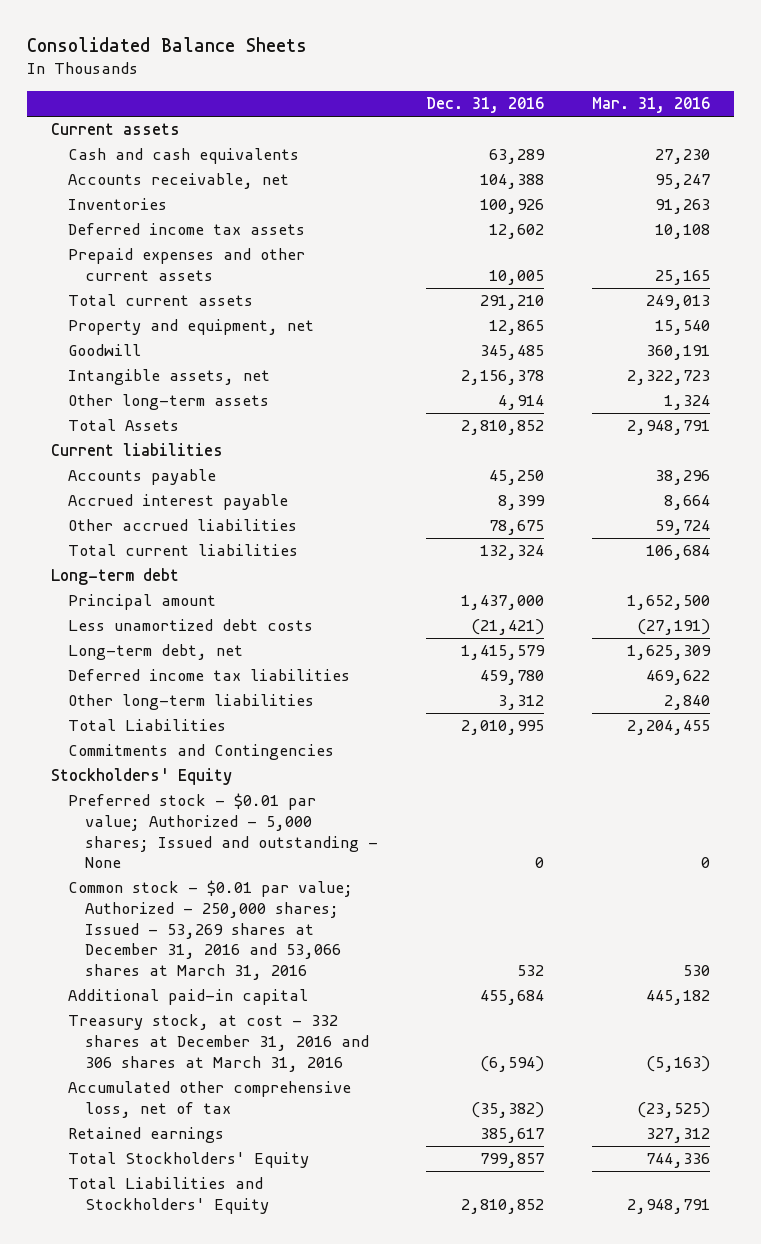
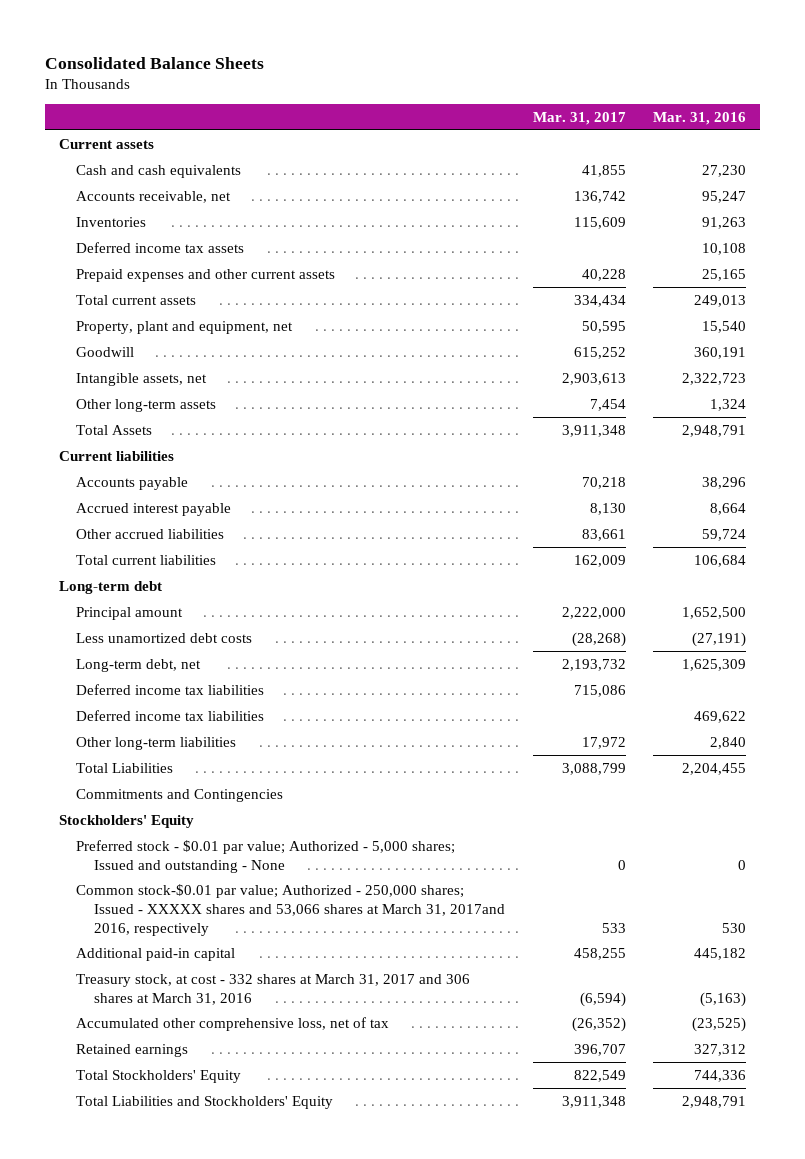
- | Dec. 31, 2016 | Mar. 31, 2016
+ | Mar. 31, 2017 | Mar. 31, 2016
- Property and equipment, net | 12,865 | 15,540
+ Property, plant and equipment, net | 50,595 | 15,540
+ Deferred income tax liabilities | 715,086 |
- Common stock - $0.01 par value; Authorized - 250,000 shares; Issued - 53,269 shares at December 31, 2016 and 53,066 shares at March 31, 2016 | 532 | 530
+ Common stock-$0.01 par value; Authorized - 250,000 shares; Issued - XXXXX shares and 53,066 shares at March 31, 2017and 2016, respectively | 533 | 530
- Treasury stock, at cost - 332 shares at December 31, 2016 and 306 shares at March 31, 2016 | (6,594) | (5,163)
+ Treasury stock, at cost - 332 shares at March 31, 2017 and 306 shares at March 31, 2016 | (6,594) | (5,163)

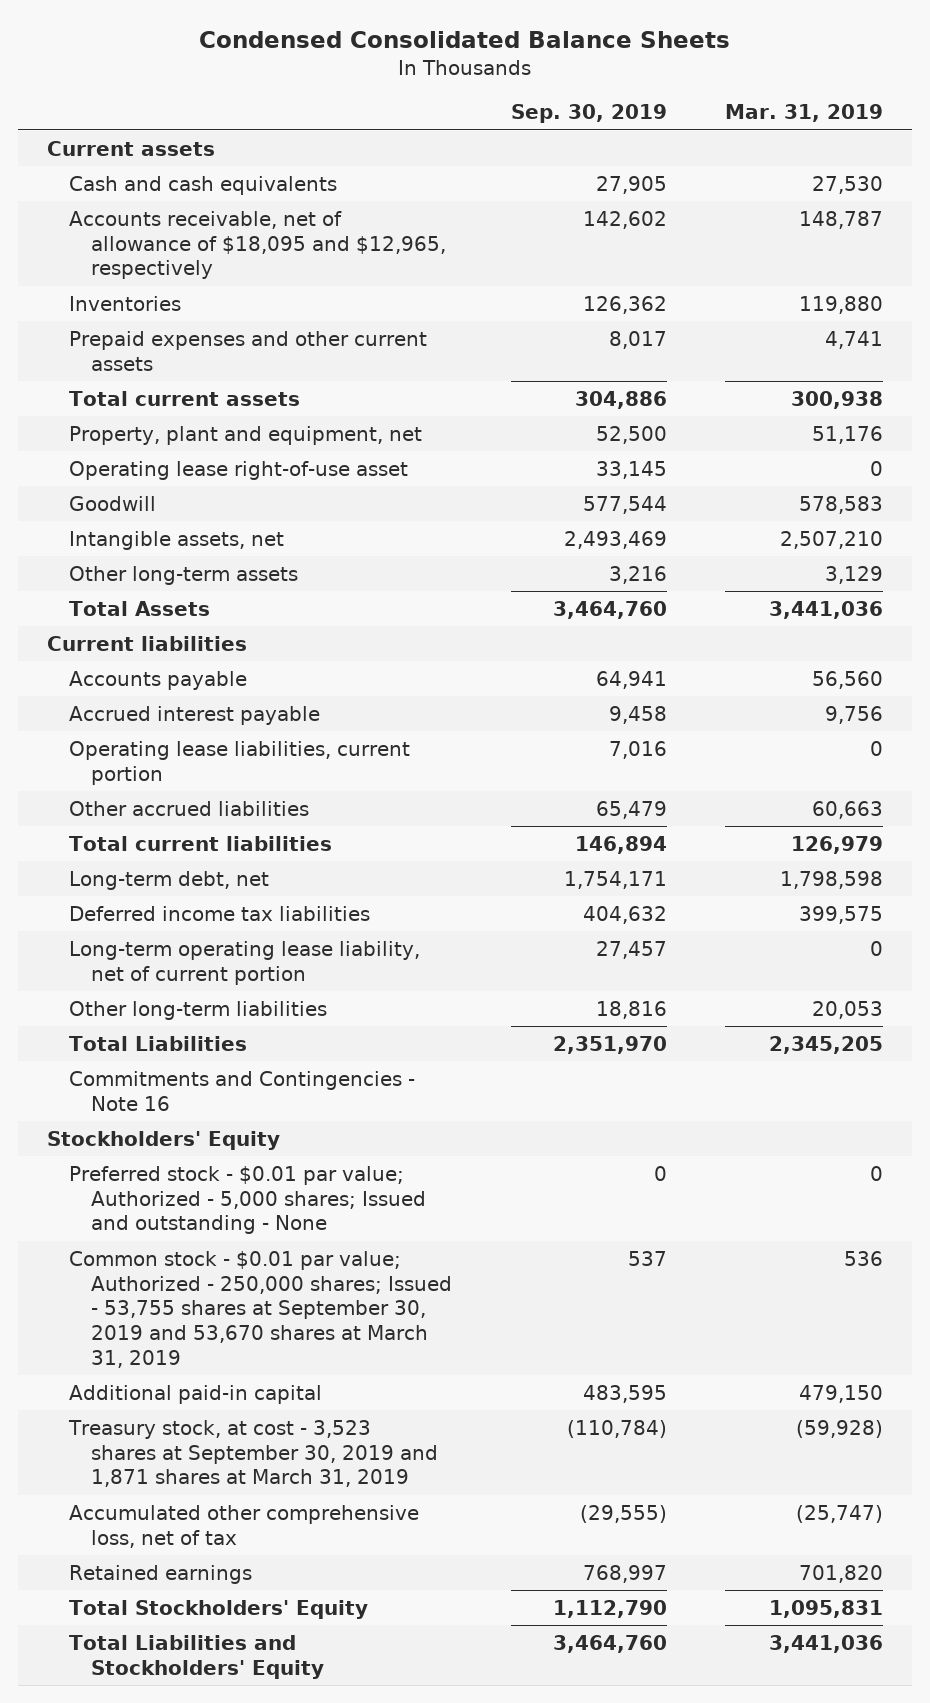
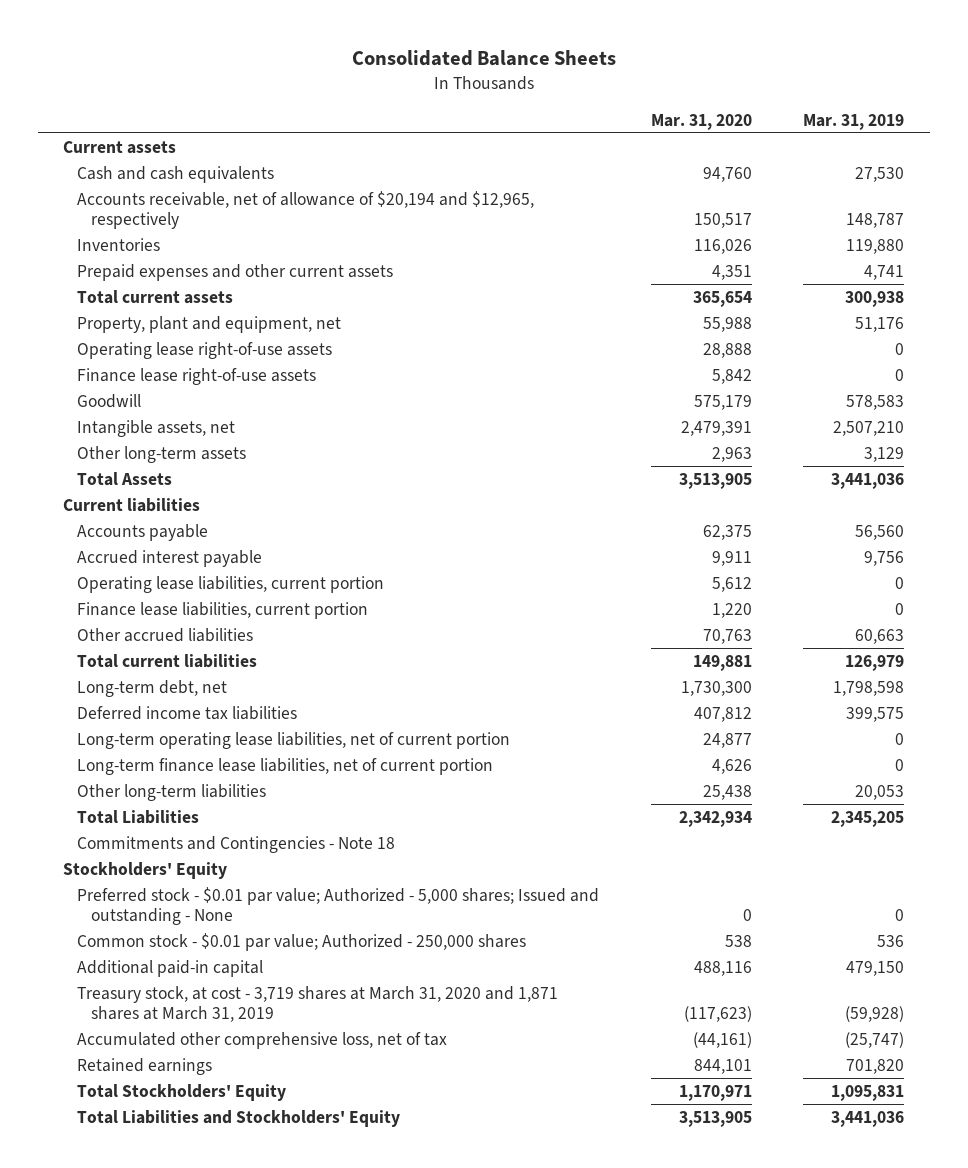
- Condensed Consolidated Balance Sheets
+ Consolidated Balance Sheets
- | Sep. 30, 2019 | Mar. 31, 2019
+ | Mar. 31, 2020 | Mar. 31, 2019
- Accounts receivable, net of allowance of $18,095 and $12,965, respectively | 142,602 | 148,787
+ Accounts receivable, net of allowance of $20,194 and $12,965, respectively | 150,517 | 148,787
- Operating lease right-of-use asset | 33,145 | 0
+ Operating lease right-of-use assets | 28,888 | 0
+ Finance lease right-of-use assets | 5,842 | 0
+ Finance lease liabilities, current portion | 1,220 | 0
- Long-term operating lease liability, net of current portion | 27,457 | 0
+ Long-term operating lease liabilities, net of current portion | 24,877 | 0
+ Long-term finance lease liabilities, net of current portion | 4,626 | 0
- Commitments and Contingencies - Note 16
+ Commitments and Contingencies - Note 18
- Common stock - $0.01 par value; Authorized - 250,000 shares; Issued - 53,755 shares at September 30, 2019 and 53,670 shares at March 31, 2019 | 537 | 536
+ Common stock - $0.01 par value; Authorized - 250,000 shares | 538 | 536
- Treasury stock, at cost - 3,523 shares at September 30, 2019 and 1,871 shares at March 31, 2019 | (110,784) | (59,928)
+ Treasury stock, at cost - 3,719 shares at March 31, 2020 and 1,871 shares at March 31, 2019 | (117,623) | (59,928)

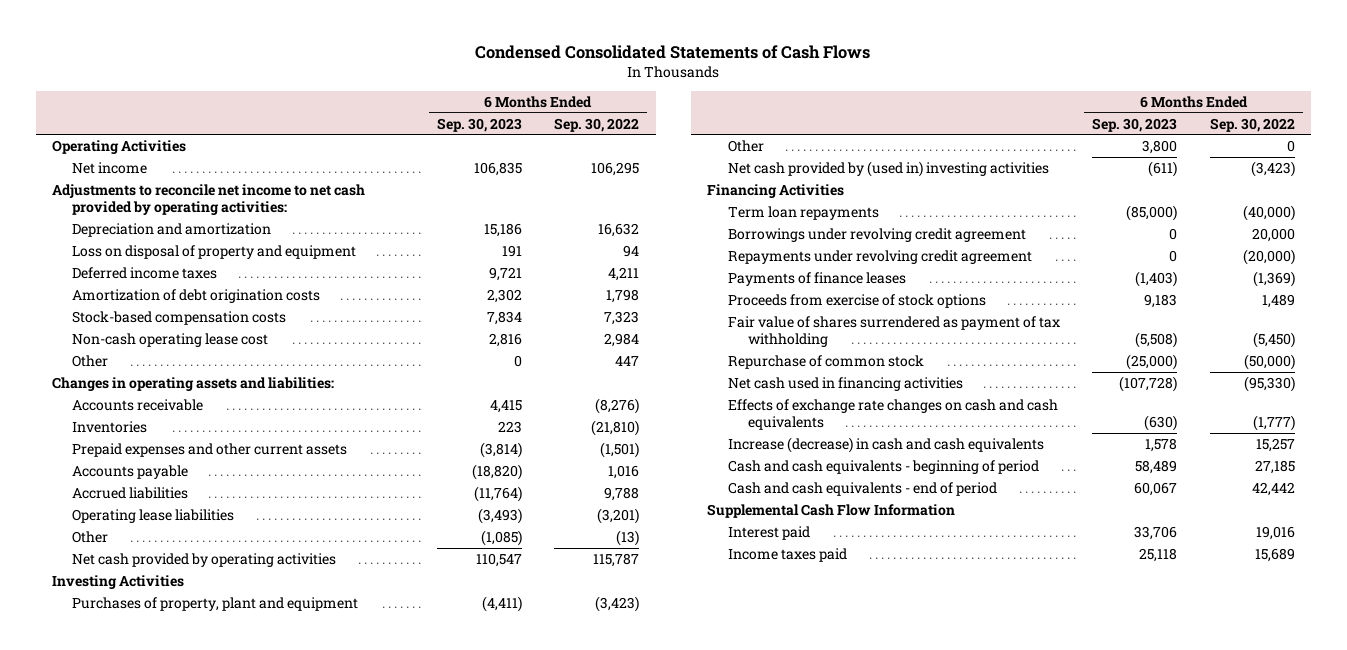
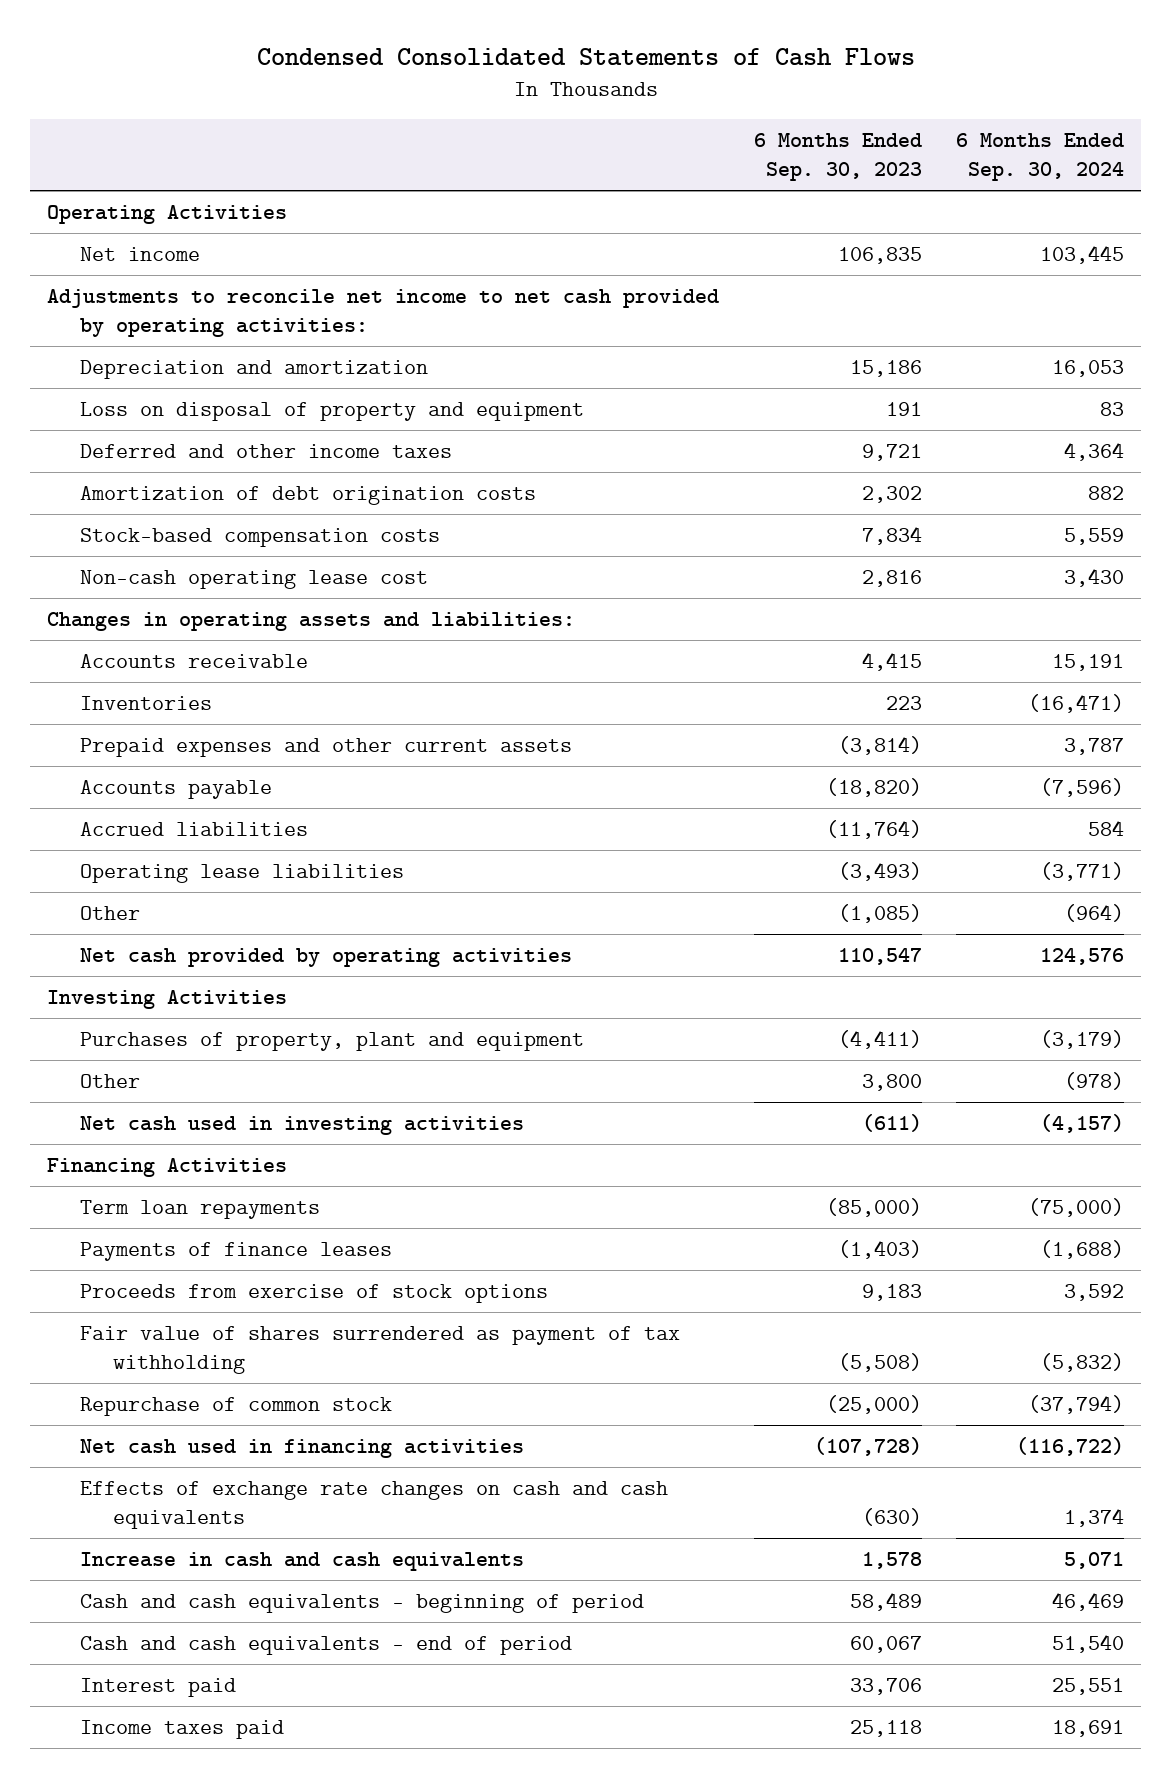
- | 6 Months Ended Sep. 30, 2023 | 6 Months Ended Sep. 30, 2022
+ | 6 Months Ended Sep. 30, 2023 | 6 Months Ended Sep. 30, 2024
- Deferred income taxes | 9,721 | 4,211
+ Deferred and other income taxes | 9,721 | 4,364
- Other | 0 | 447
- Net cash provided by (used in) investing activities | (611) | (3,423)
+ Net cash used in investing activities | (611) | (4,157)
- Borrowings under revolving credit agreement | 0 | 20,000
- Repayments under revolving credit agreement | 0 | (20,000)
- Increase (decrease) in cash and cash equivalents | 1,578 | 15,257
+ Increase in cash and cash equivalents | 1,578 | 5,071
- Supplemental Cash Flow Information

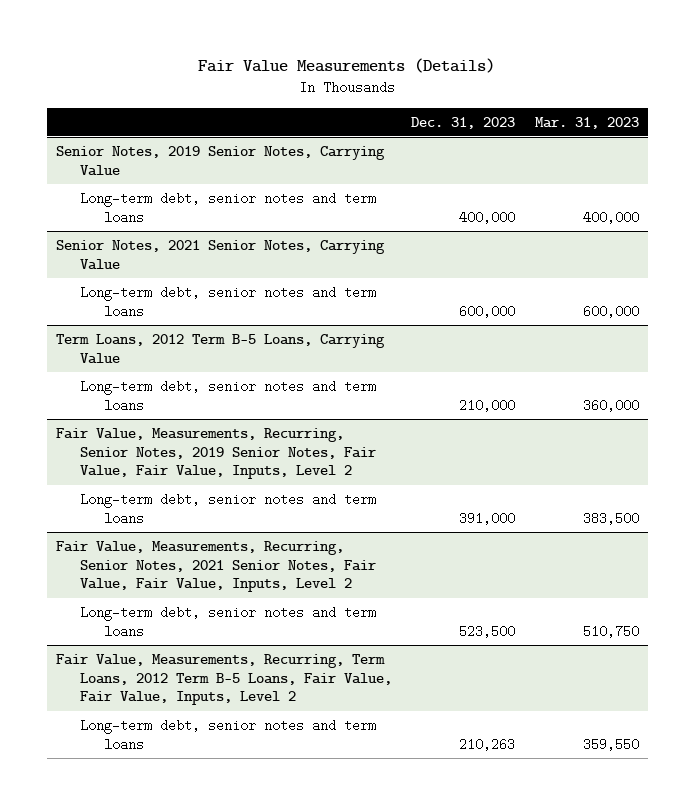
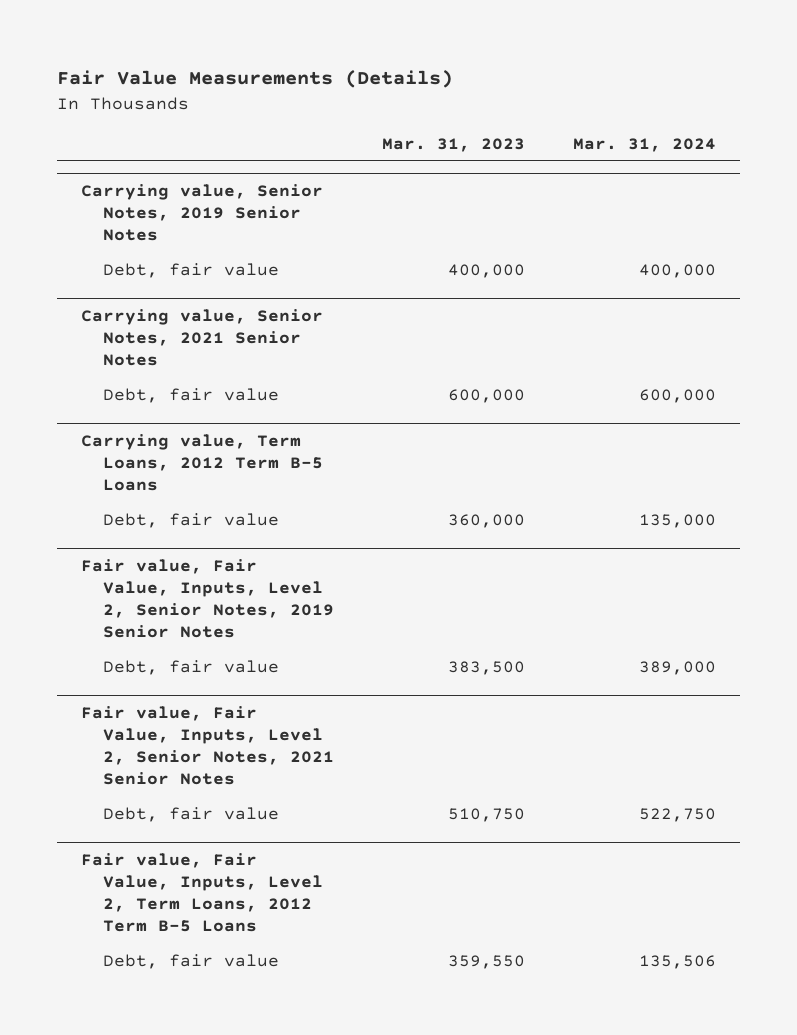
- | Dec. 31, 2023 | Mar. 31, 2023
+ | Mar. 31, 2023 | Mar. 31, 2024
- Senior Notes, 2019 Senior Notes, Carrying Value
- Long-term debt, senior notes and term loans | 400,000 | 400,000
- Senior Notes, 2021 Senior Notes, Carrying Value
- Long-term debt, senior notes and term loans | 600,000 | 600,000
- Term Loans, 2012 Term B-5 Loans, Carrying Value
- Long-term debt, senior notes and term loans | 210,000 | 360,000
- Fair Value, Measurements, Recurring, Senior Notes, 2019 Senior Notes, Fair Value, Fair Value, Inputs, Level 2
- Long-term debt, senior notes and term loans | 391,000 | 383,500
- Fair Value, Measurements, Recurring, Senior Notes, 2021 Senior Notes, Fair Value, Fair Value, Inputs, Level 2
- Long-term debt, senior notes and term loans | 523,500 | 510,750
- Fair Value, Measurements, Recurring, Term Loans, 2012 Term B-5 Loans, Fair Value, Fair Value, Inputs, Level 2
- Long-term debt, senior notes and term loans | 210,263 | 359,550
+ Carrying value, Senior Notes, 2019 Senior Notes
+ Debt, fair value | 400,000 | 400,000
+ Carrying value, Senior Notes, 2021 Senior Notes
+ Debt, fair value | 600,000 | 600,000
+ Carrying value, Term Loans, 2012 Term B-5 Loans
+ Debt, fair value | 360,000 | 135,000
+ Fair value, Fair Value, Inputs, Level 2, Senior Notes, 2019 Senior Notes
+ Debt, fair value | 383,500 | 389,000
+ Fair value, Fair Value, Inputs, Level 2, Senior Notes, 2021 Senior Notes
+ Debt, fair value | 510,750 | 522,750
+ Fair value, Fair Value, Inputs, Level 2, Term Loans, 2012 Term B-5 Loans
+ Debt, fair value | 359,550 | 135,506

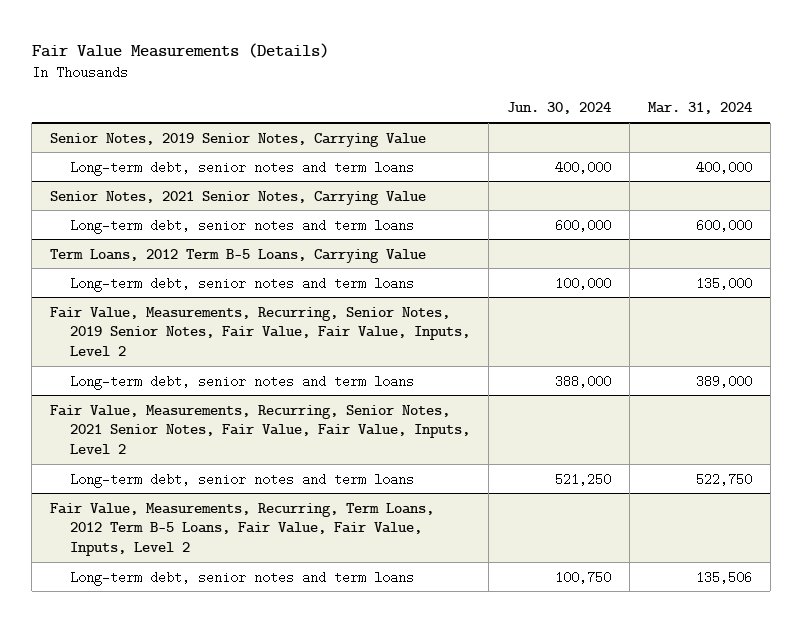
- | Mar. 31, 2023 | Mar. 31, 2024
+ | Jun. 30, 2024 | Mar. 31, 2024
- Carrying value, Senior Notes, 2019 Senior Notes
- Debt, fair value | 400,000 | 400,000
- Carrying value, Senior Notes, 2021 Senior Notes
- Debt, fair value | 600,000 | 600,000
- Carrying value, Term Loans, 2012 Term B-5 Loans
- Debt, fair value | 360,000 | 135,000
- Fair value, Fair Value, Inputs, Level 2, Senior Notes, 2019 Senior Notes
- Debt, fair value | 383,500 | 389,000
- Fair value, Fair Value, Inputs, Level 2, Senior Notes, 2021 Senior Notes
- Debt, fair value | 510,750 | 522,750
- Fair value, Fair Value, Inputs, Level 2, Term Loans, 2012 Term B-5 Loans
- Debt, fair value | 359,550 | 135,506
+ Senior Notes, 2019 Senior Notes, Carrying Value
+ Long-term debt, senior notes and term loans | 400,000 | 400,000
+ Senior Notes, 2021 Senior Notes, Carrying Value
+ Long-term debt, senior notes and term loans | 600,000 | 600,000
+ Term Loans, 2012 Term B-5 Loans, Carrying Value
+ Long-term debt, senior notes and term loans | 100,000 | 135,000
+ Fair Value, Measurements, Recurring, Senior Notes, 2019 Senior Notes, Fair Value, Fair Value, Inputs, Level 2
+ Long-term debt, senior notes and term loans | 388,000 | 389,000
+ Fair Value, Measurements, Recurring, Senior Notes, 2021 Senior Notes, Fair Value, Fair Value, Inputs, Level 2
+ Long-term debt, senior notes and term loans | 521,250 | 522,750
+ Fair Value, Measurements, Recurring, Term Loans, 2012 Term B-5 Loans, Fair Value, Fair Value, Inputs, Level 2
+ Long-term debt, senior notes and term loans | 100,750 | 135,506

